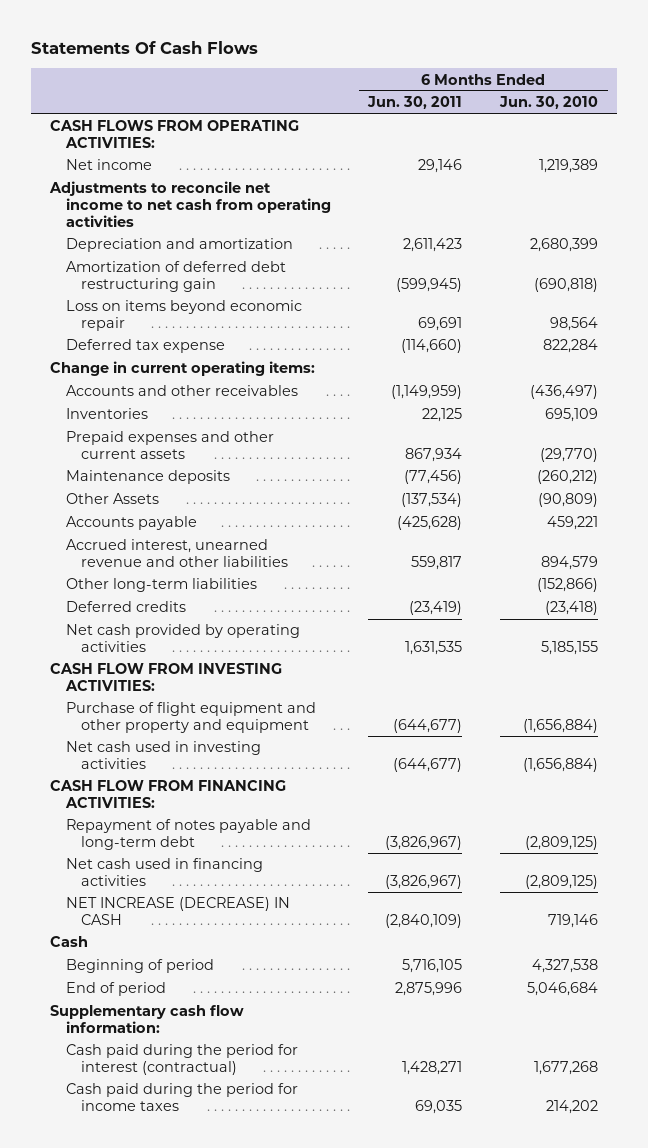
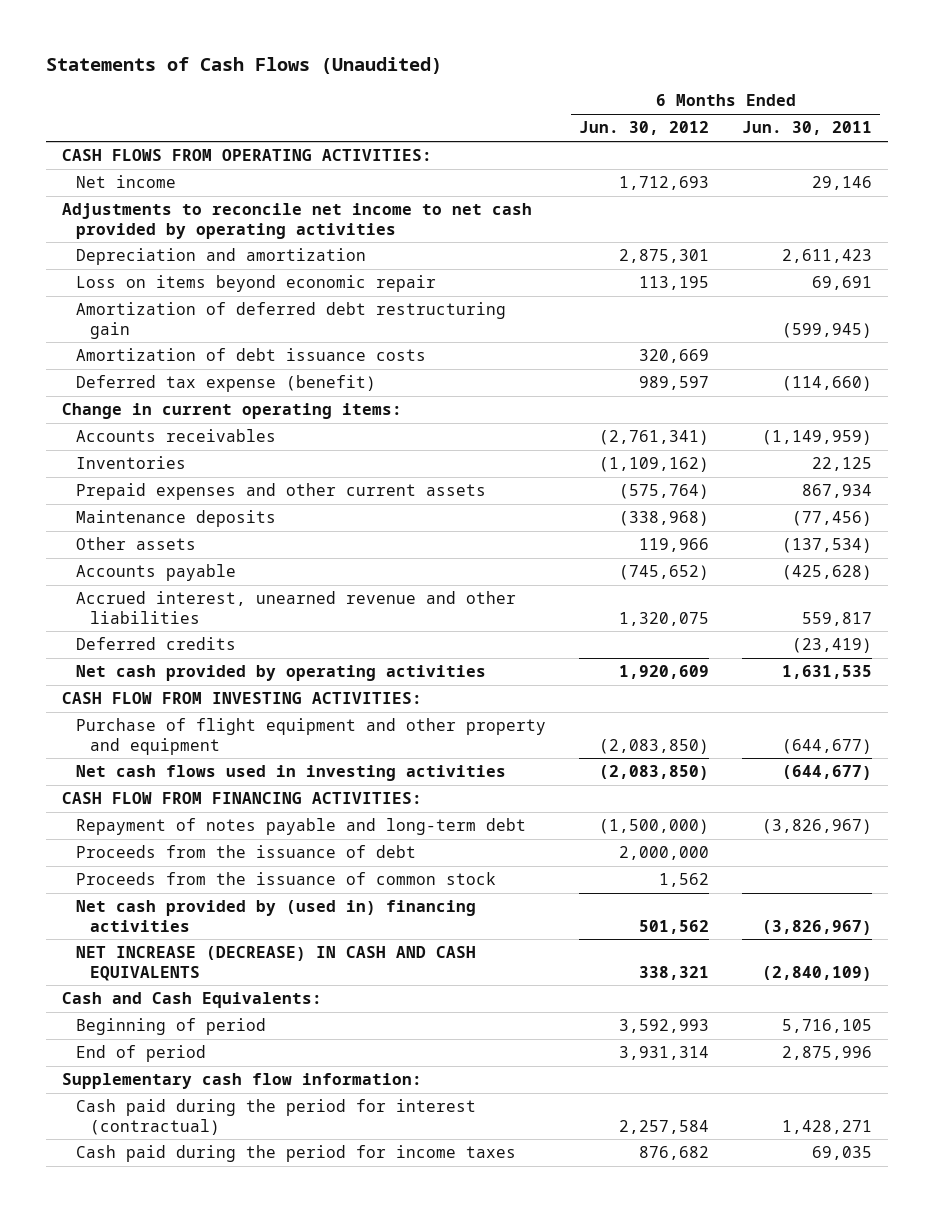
- Statements Of Cash Flows
+ Statements of Cash Flows (Unaudited)
- | 6 Months Ended Jun. 30, 2011 | 6 Months Ended Jun. 30, 2010
+ | 6 Months Ended Jun. 30, 2012 | 6 Months Ended Jun. 30, 2011
- Adjustments to reconcile net income to net cash from operating activities
+ Adjustments to reconcile net income to net cash provided by operating activities
- Deferred tax expense | (114,660) | 822,284
moved down: Amortization of deferred debt restructuring gain | | (599,945)
+ Amortization of debt issuance costs | 320,669 |
+ Deferred tax expense (benefit) | 989,597 | (114,660)
- Accounts and other receivables | (1,149,959) | (436,497)
+ Accounts receivables | (2,761,341) | (1,149,959)
- Other Assets | (137,534) | (90,809)
+ Other assets | 119,966 | (137,534)
- Other long-term liabilities | | (152,866)
- Net cash used in investing activities | (644,677) | (1,656,884)
+ Net cash flows used in investing activities | (2,083,850) | (644,677)
- Net cash used in financing activities | (3,826,967) | (2,809,125)
- NET INCREASE (DECREASE) IN CASH | (2,840,109) | 719,146
- Cash
+ Proceeds from the issuance of debt | 2,000,000 |
+ Proceeds from the issuance of common stock | 1,562 |
+ Net cash provided by (used in) financing activities | 501,562 | (3,826,967)
+ NET INCREASE (DECREASE) IN CASH AND CASH EQUIVALENTS | 338,321 | (2,840,109)
+ Cash and Cash Equivalents:

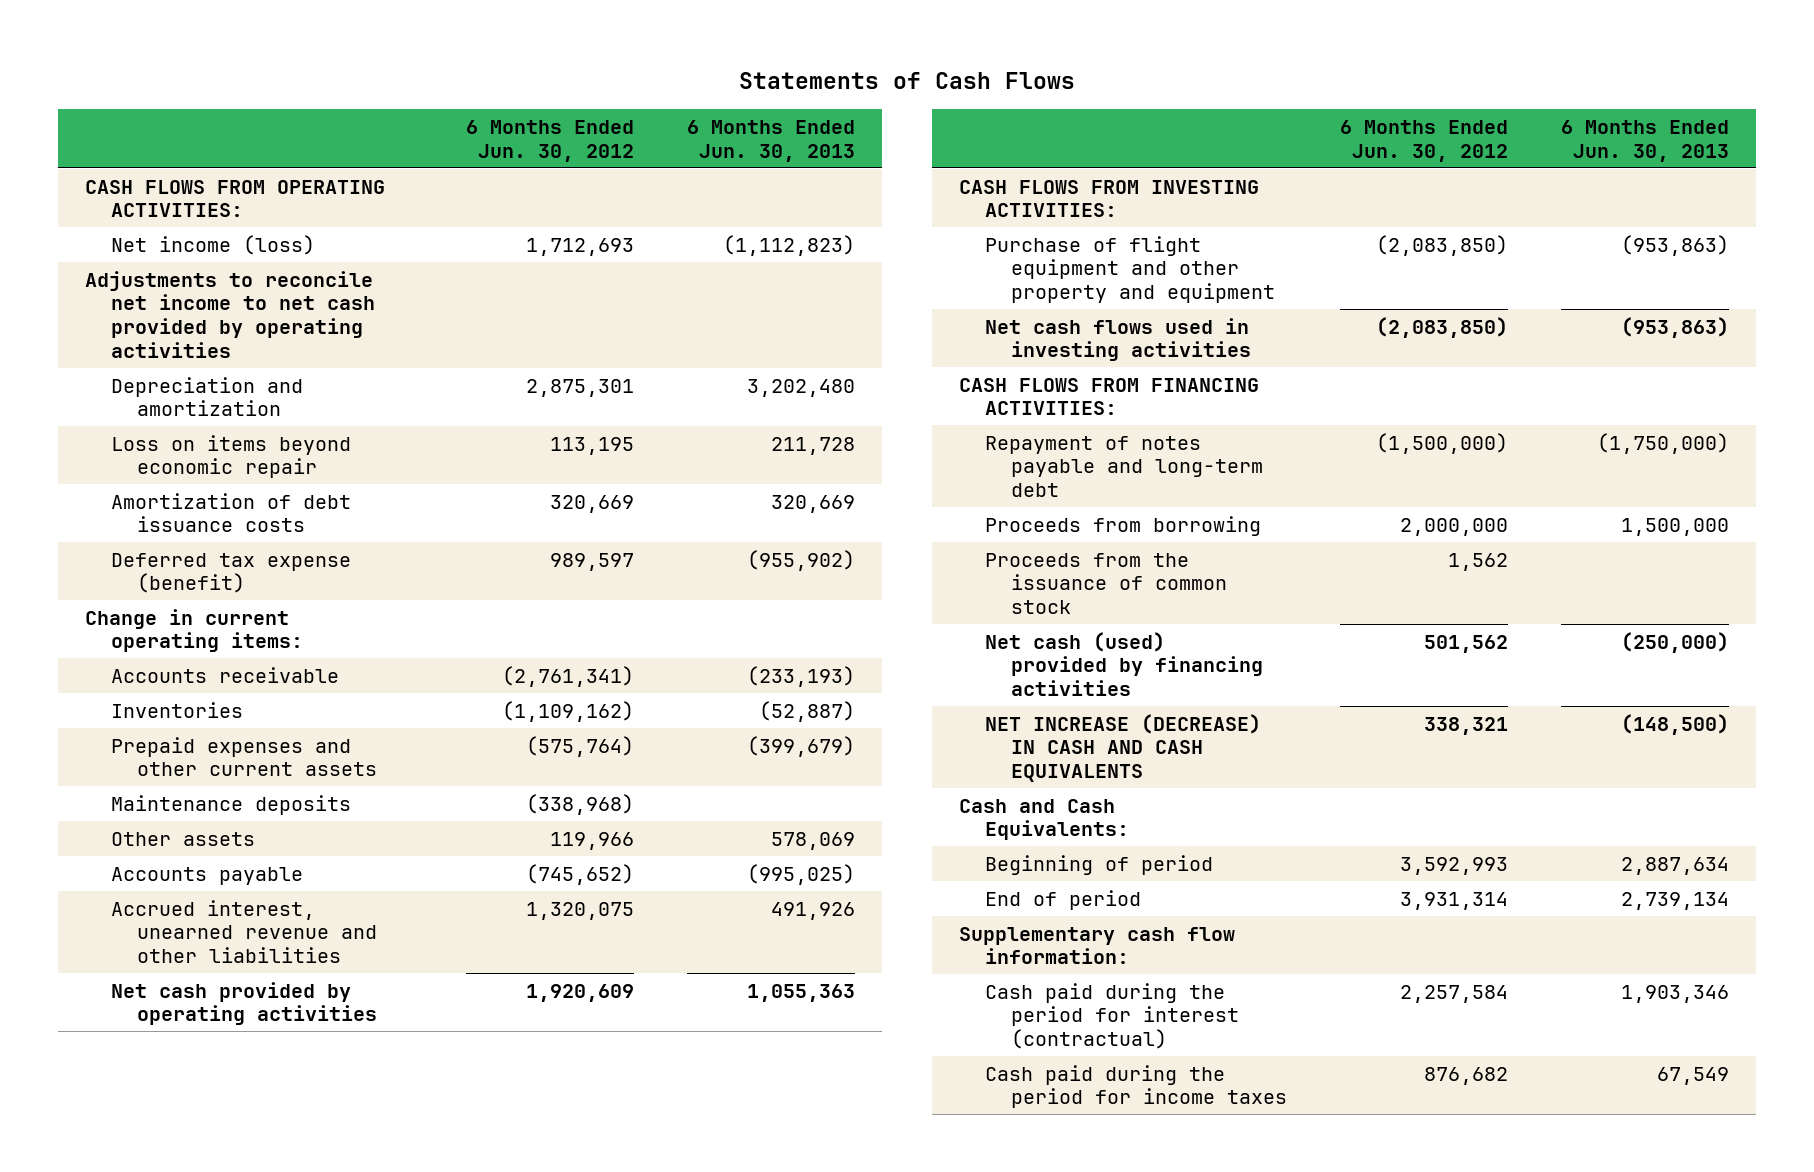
- Statements of Cash Flows (Unaudited)
+ Statements of Cash Flows
- | 6 Months Ended Jun. 30, 2012 | 6 Months Ended Jun. 30, 2011
+ | 6 Months Ended Jun. 30, 2012 | 6 Months Ended Jun. 30, 2013
- Net income | 1,712,693 | 29,146
+ Net income (loss) | 1,712,693 | (1,112,823)
- Amortization of deferred debt restructuring gain | | (599,945)
- Accounts receivables | (2,761,341) | (1,149,959)
+ Accounts receivable | (2,761,341) | (233,193)
- Deferred credits | | (23,419)
- CASH FLOW FROM INVESTING ACTIVITIES:
+ CASH FLOWS FROM INVESTING ACTIVITIES:
- CASH FLOW FROM FINANCING ACTIVITIES:
+ CASH FLOWS FROM FINANCING ACTIVITIES:
- Proceeds from the issuance of debt | 2,000,000 |
+ Proceeds from borrowing | 2,000,000 | 1,500,000
- Net cash provided by (used in) financing activities | 501,562 | (3,826,967)
+ Net cash (used) provided by financing activities | 501,562 | (250,000)

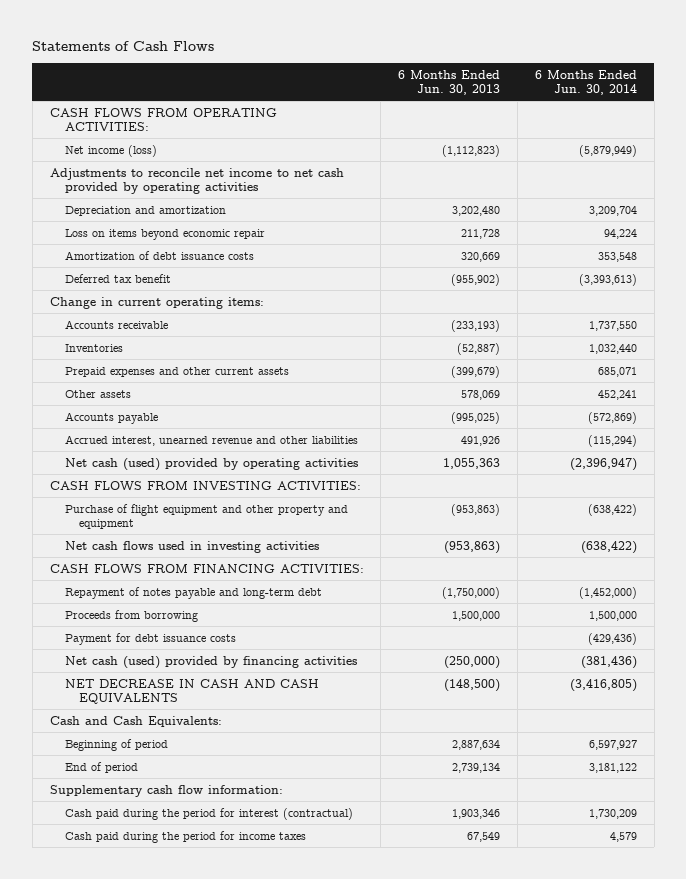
- | 6 Months Ended Jun. 30, 2012 | 6 Months Ended Jun. 30, 2013
+ | 6 Months Ended Jun. 30, 2013 | 6 Months Ended Jun. 30, 2014
- Deferred tax expense (benefit) | 989,597 | (955,902)
+ Deferred tax benefit | (955,902) | (3,393,613)
- Maintenance deposits | (338,968) |
- Net cash provided by operating activities | 1,920,609 | 1,055,363
+ Net cash (used) provided by operating activities | 1,055,363 | (2,396,947)
- Proceeds from the issuance of common stock | 1,562 |
+ Payment for debt issuance costs | | (429,436)
- NET INCREASE (DECREASE) IN CASH AND CASH EQUIVALENTS | 338,321 | (148,500)
+ NET DECREASE IN CASH AND CASH EQUIVALENTS | (148,500) | (3,416,805)

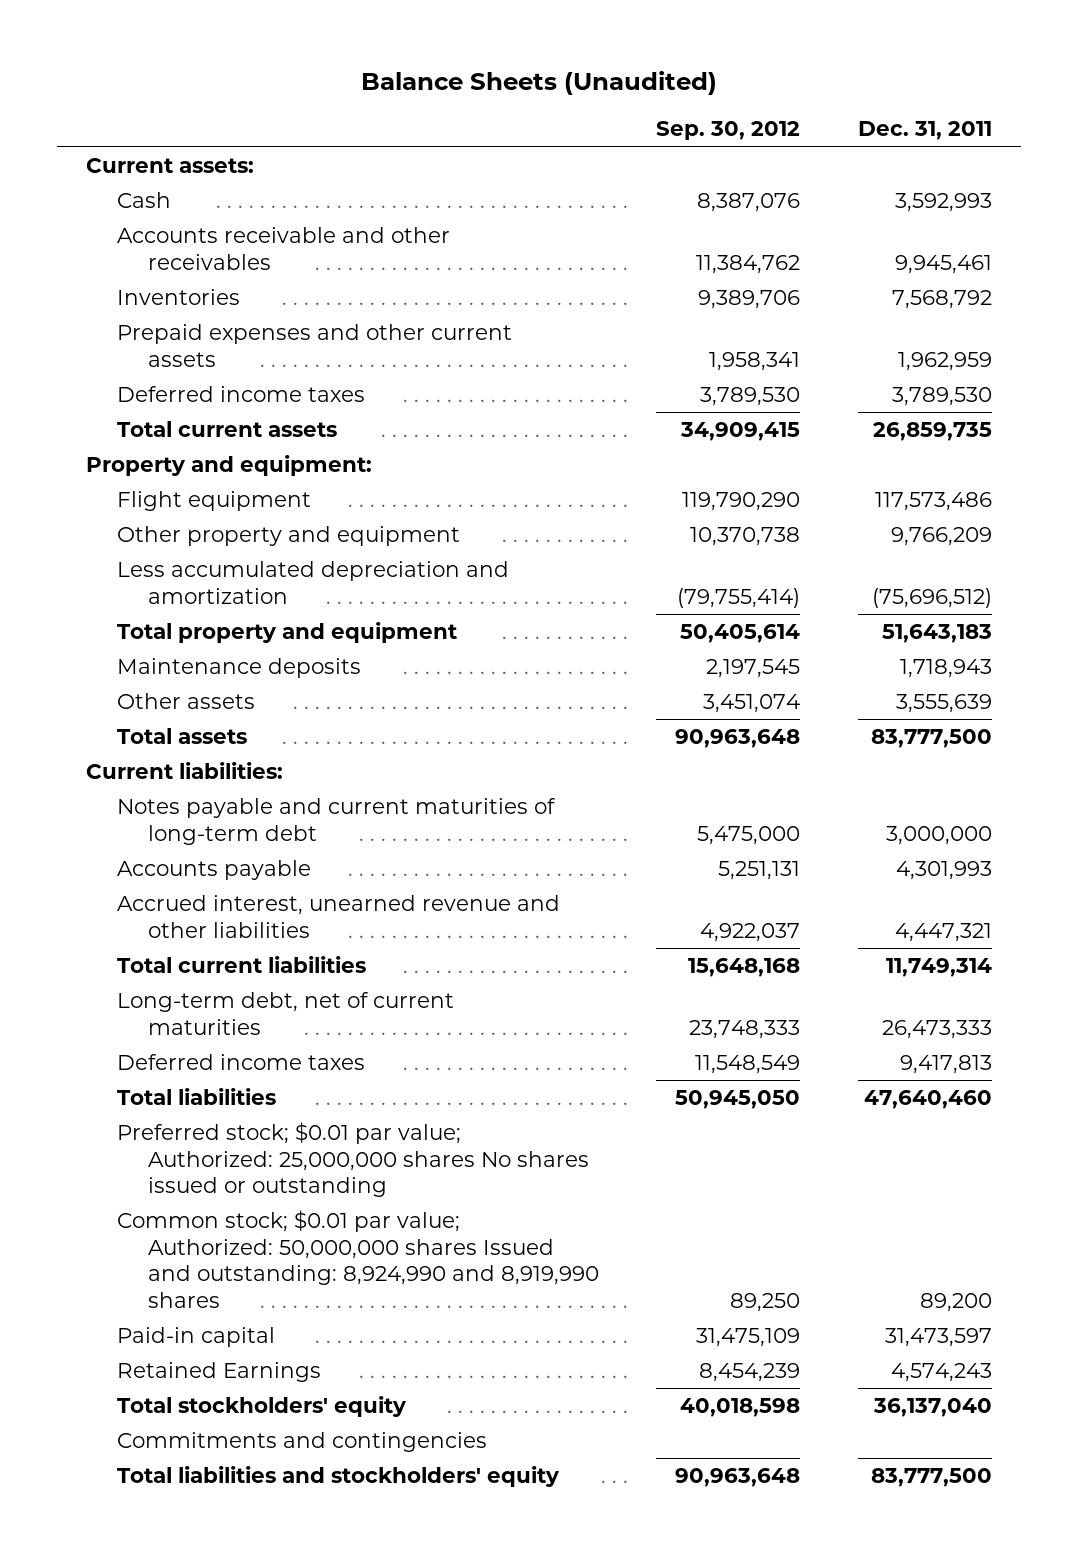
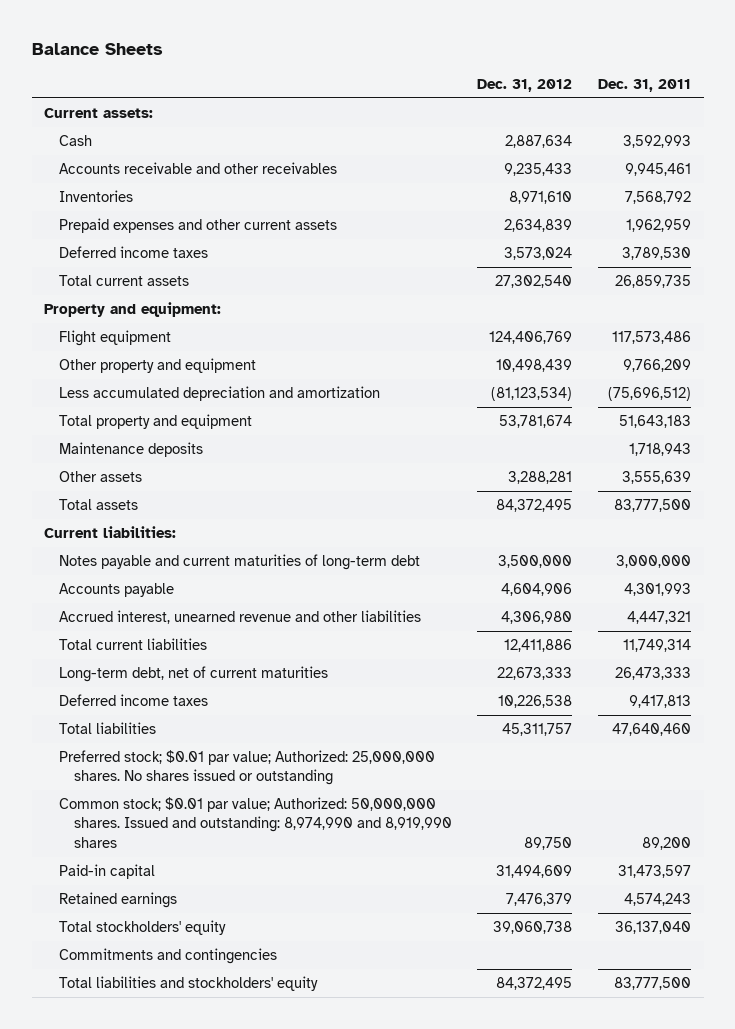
- Balance Sheets (Unaudited)
+ Balance Sheets
- | Sep. 30, 2012 | Dec. 31, 2011
+ | Dec. 31, 2012 | Dec. 31, 2011
- Preferred stock; $0.01 par value; Authorized: 25,000,000 shares No shares issued or outstanding
- Common stock; $0.01 par value; Authorized: 50,000,000 shares Issued and outstanding: 8,924,990 and 8,919,990 shares | 89,250 | 89,200
+ Preferred stock; $0.01 par value; Authorized: 25,000,000 shares. No shares issued or outstanding
+ Common stock; $0.01 par value; Authorized: 50,000,000 shares. Issued and outstanding: 8,974,990 and 8,919,990 shares | 89,750 | 89,200
- Retained Earnings | 8,454,239 | 4,574,243
+ Retained earnings | 7,476,379 | 4,574,243

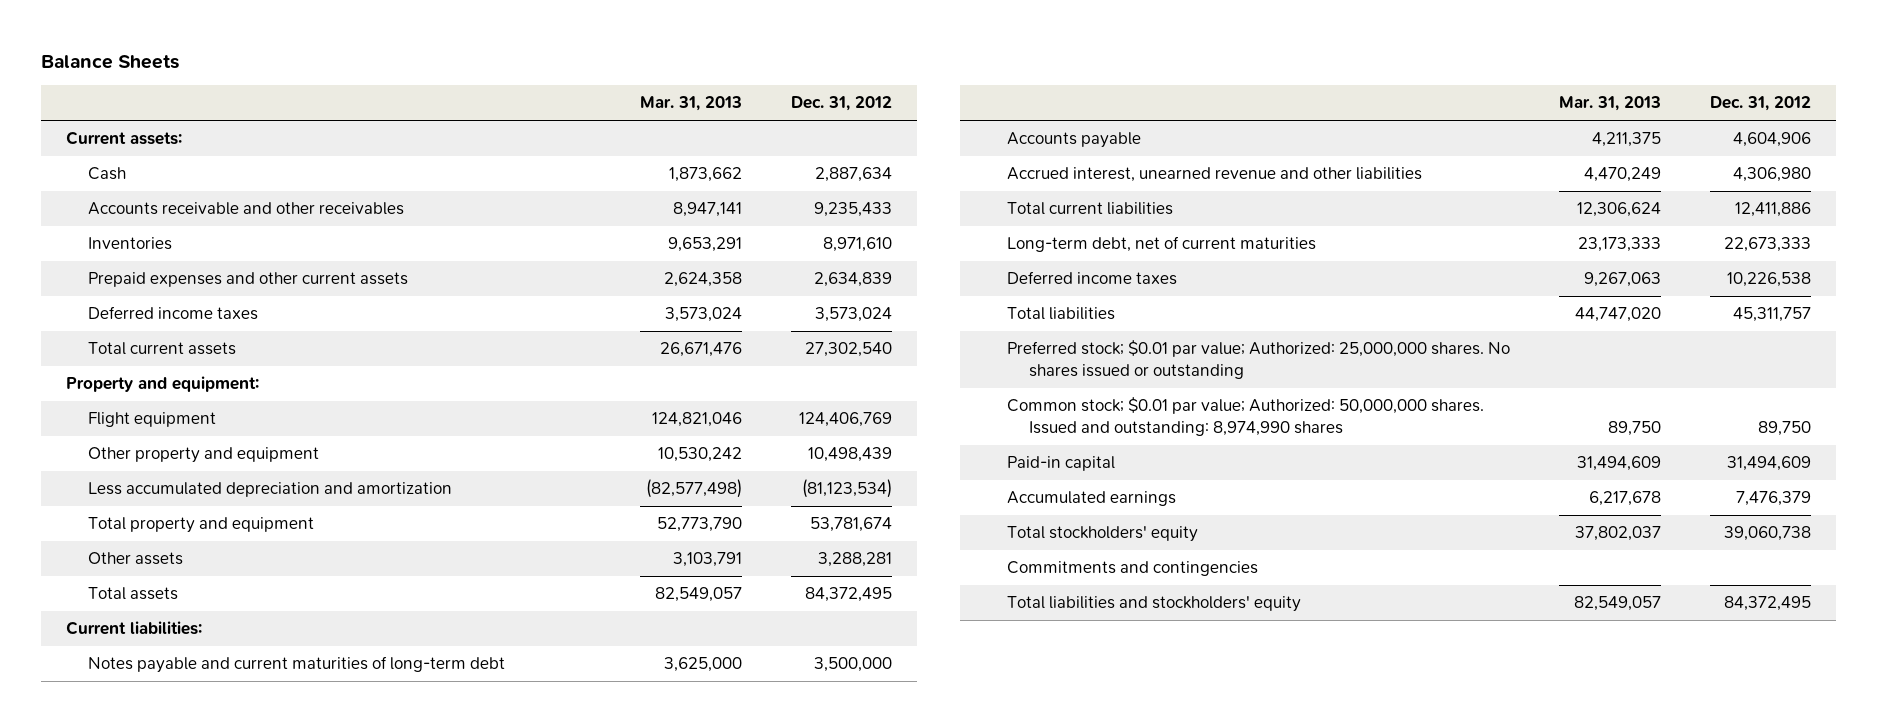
- | Dec. 31, 2012 | Dec. 31, 2011
+ | Mar. 31, 2013 | Dec. 31, 2012
- Maintenance deposits | | 1,718,943
- Common stock; $0.01 par value; Authorized: 50,000,000 shares. Issued and outstanding: 8,974,990 and 8,919,990 shares | 89,750 | 89,200
+ Common stock; $0.01 par value; Authorized: 50,000,000 shares. Issued and outstanding: 8,974,990 shares | 89,750 | 89,750
- Retained earnings | 7,476,379 | 4,574,243
+ Accumulated earnings | 6,217,678 | 7,476,379

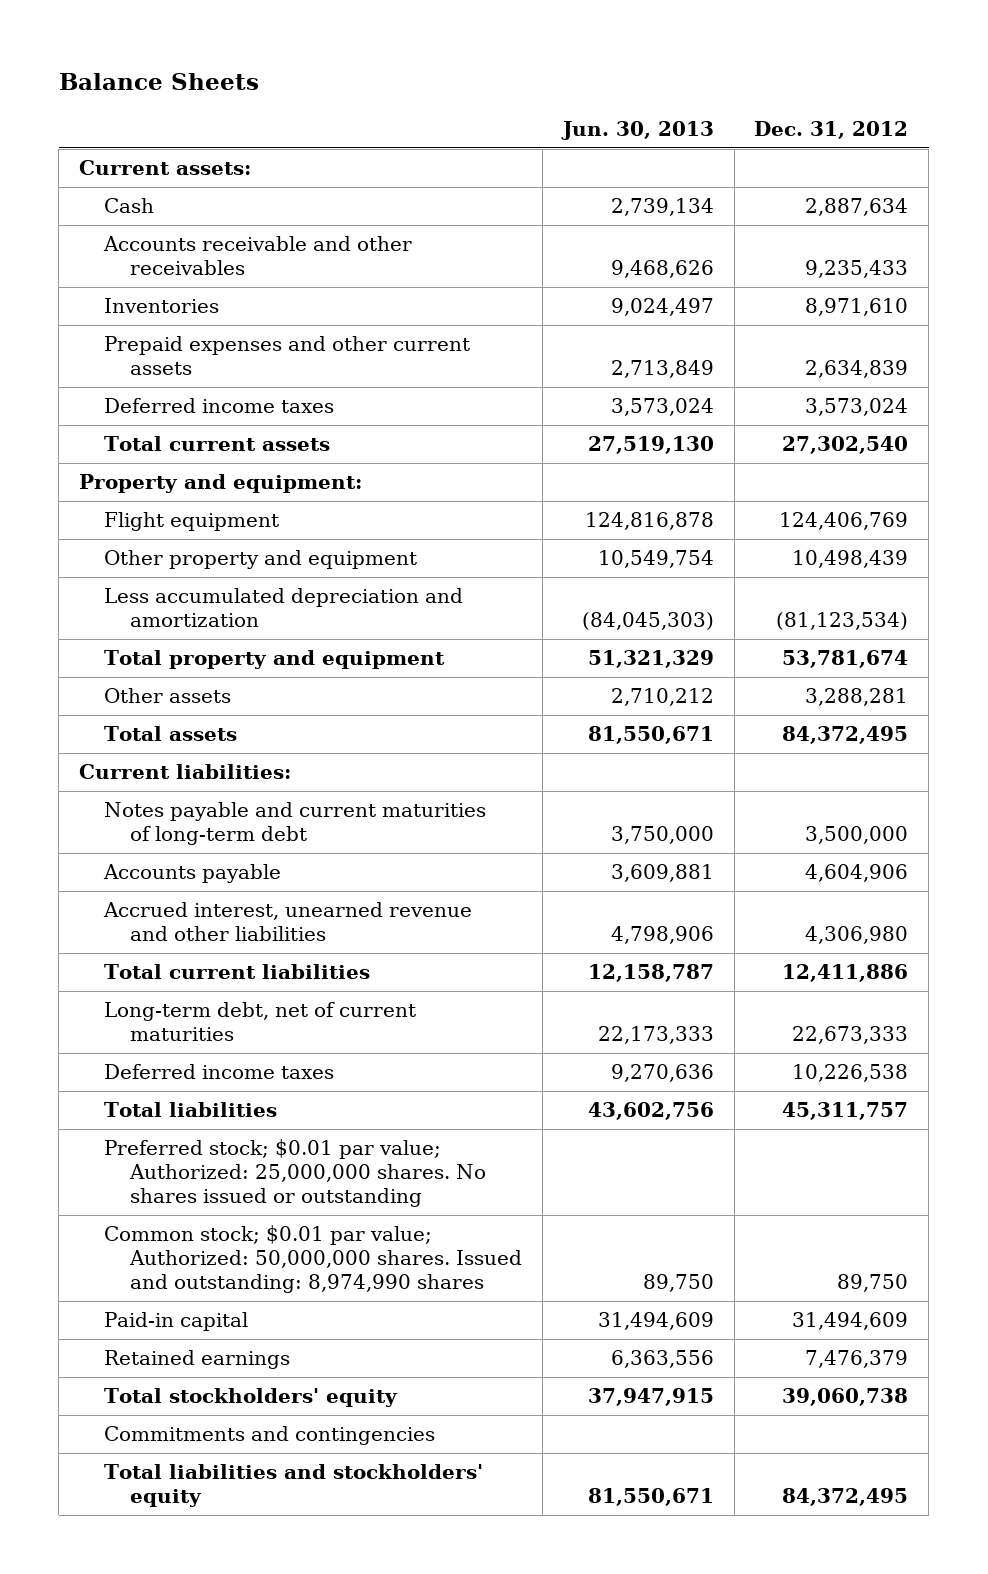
- | Mar. 31, 2013 | Dec. 31, 2012
+ | Jun. 30, 2013 | Dec. 31, 2012
- Accumulated earnings | 6,217,678 | 7,476,379
+ Retained earnings | 6,363,556 | 7,476,379

